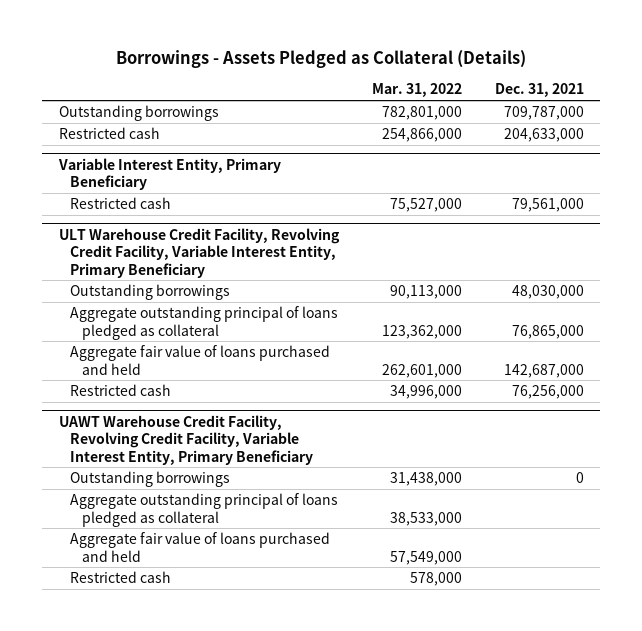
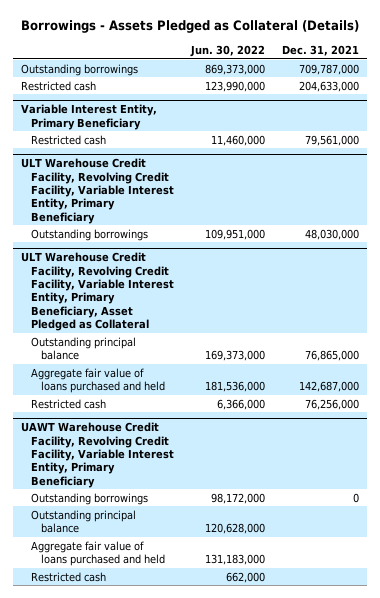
- | Mar. 31, 2022 | Dec. 31, 2021
+ | Jun. 30, 2022 | Dec. 31, 2021
@ ULT Warehouse Credit Facility, Revolving Credit Facility, Variable Interest Entity, Primary Beneficiary
- Aggregate outstanding principal of loans pledged as collateral | 123,362,000 | 76,865,000
+ ULT Warehouse Credit Facility, Revolving Credit Facility, Variable Interest Entity, Primary Beneficiary, Asset Pledged as Collateral
+ Outstanding principal balance | 169,373,000 | 76,865,000
@ UAWT Warehouse Credit Facility, Revolving Credit Facility, Variable Interest Entity, Primary Beneficiary
- Aggregate outstanding principal of loans pledged as collateral | 38,533,000 |
+ Outstanding principal balance | 120,628,000 |

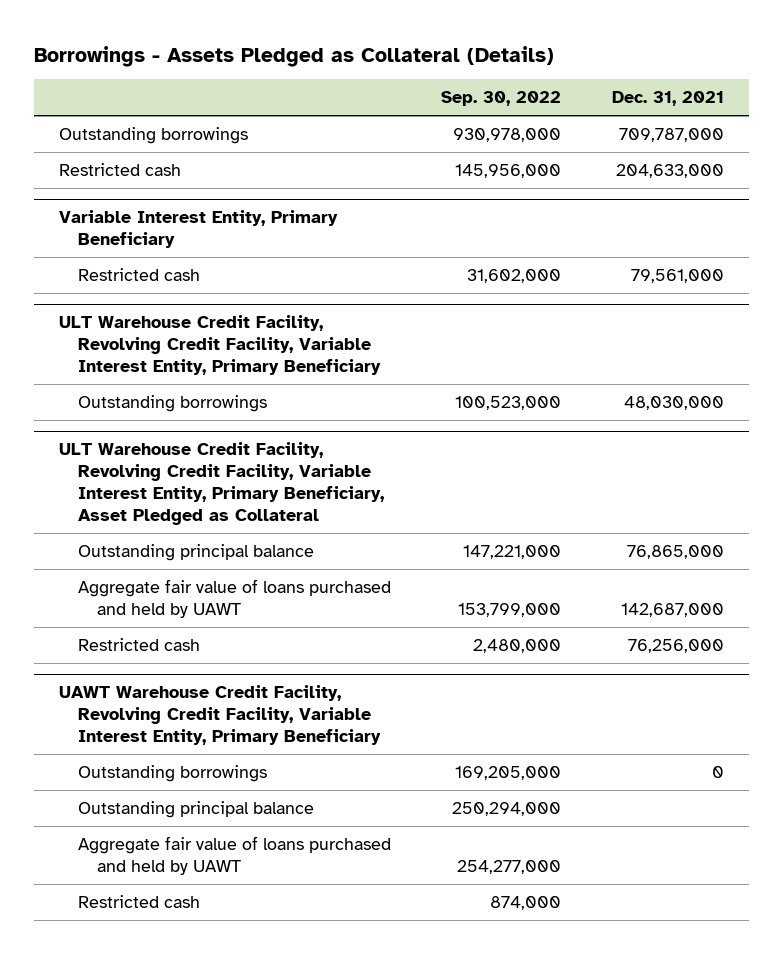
- | Jun. 30, 2022 | Dec. 31, 2021
+ | Sep. 30, 2022 | Dec. 31, 2021
@ ULT Warehouse Credit Facility, Revolving Credit Facility, Variable Interest Entity, Primary Beneficiary, Asset Pledged as Collateral
- Aggregate fair value of loans purchased and held | 181,536,000 | 142,687,000
+ Aggregate fair value of loans purchased and held by UAWT | 153,799,000 | 142,687,000
@ UAWT Warehouse Credit Facility, Revolving Credit Facility, Variable Interest Entity, Primary Beneficiary
- Aggregate fair value of loans purchased and held | 131,183,000 |
+ Aggregate fair value of loans purchased and held by UAWT | 254,277,000 |

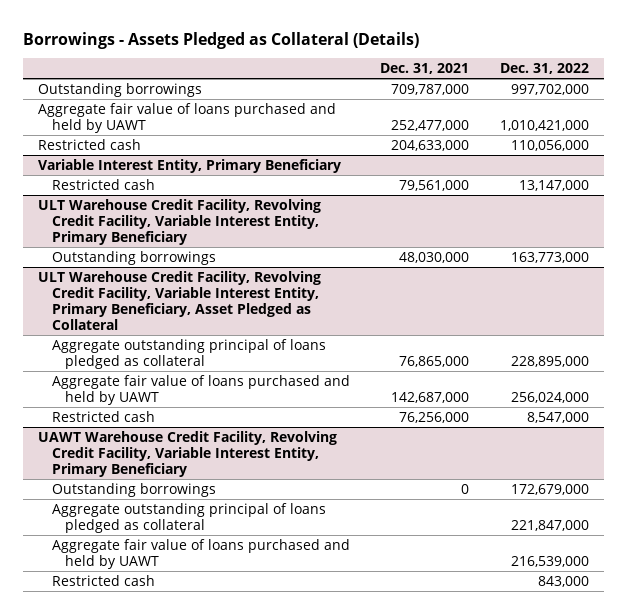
- | Sep. 30, 2022 | Dec. 31, 2021
+ | Dec. 31, 2021 | Dec. 31, 2022
+ Aggregate fair value of loans purchased and held by UAWT | 252,477,000 | 1,010,421,000
@ ULT Warehouse Credit Facility, Revolving Credit Facility, Variable Interest Entity, Primary Beneficiary, Asset Pledged as Collateral
- Outstanding principal balance | 147,221,000 | 76,865,000
+ Aggregate outstanding principal of loans pledged as collateral | 76,865,000 | 228,895,000
@ UAWT Warehouse Credit Facility, Revolving Credit Facility, Variable Interest Entity, Primary Beneficiary
- Outstanding principal balance | 250,294,000 |
+ Aggregate outstanding principal of loans pledged as collateral | | 221,847,000

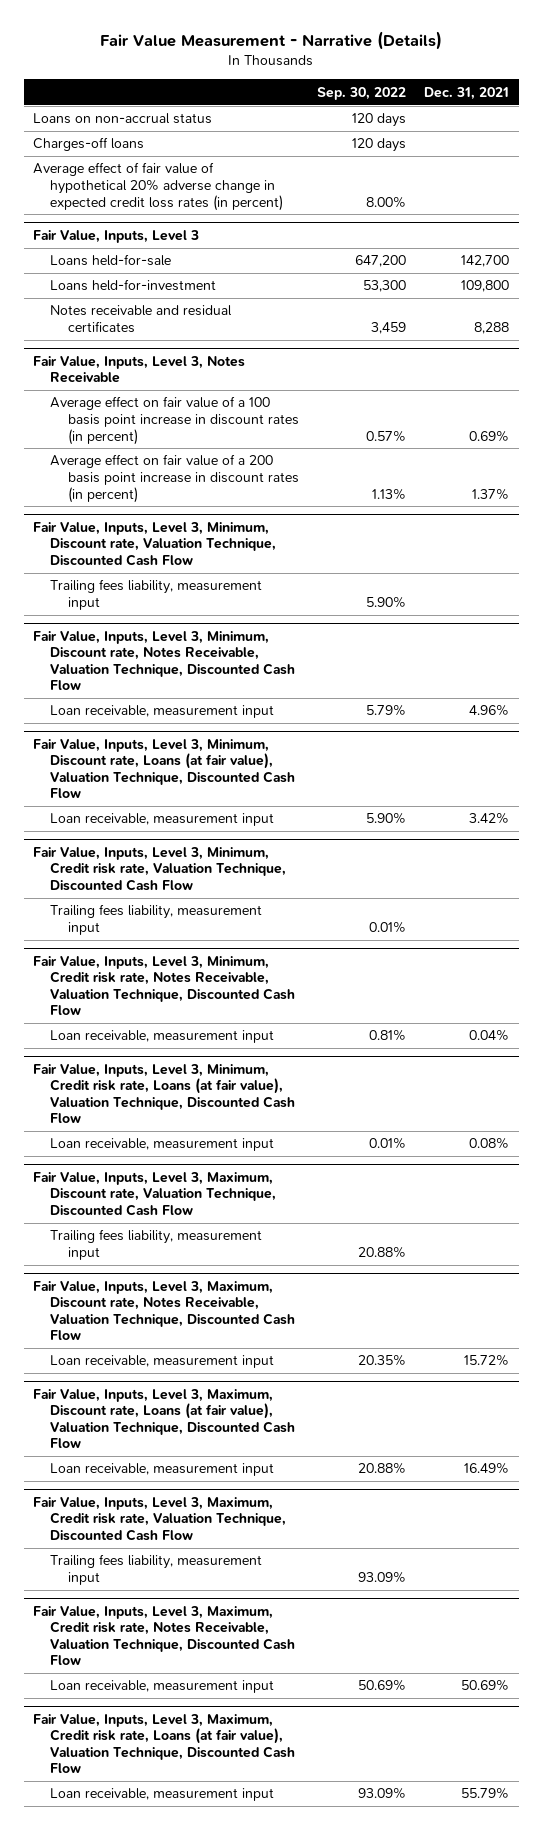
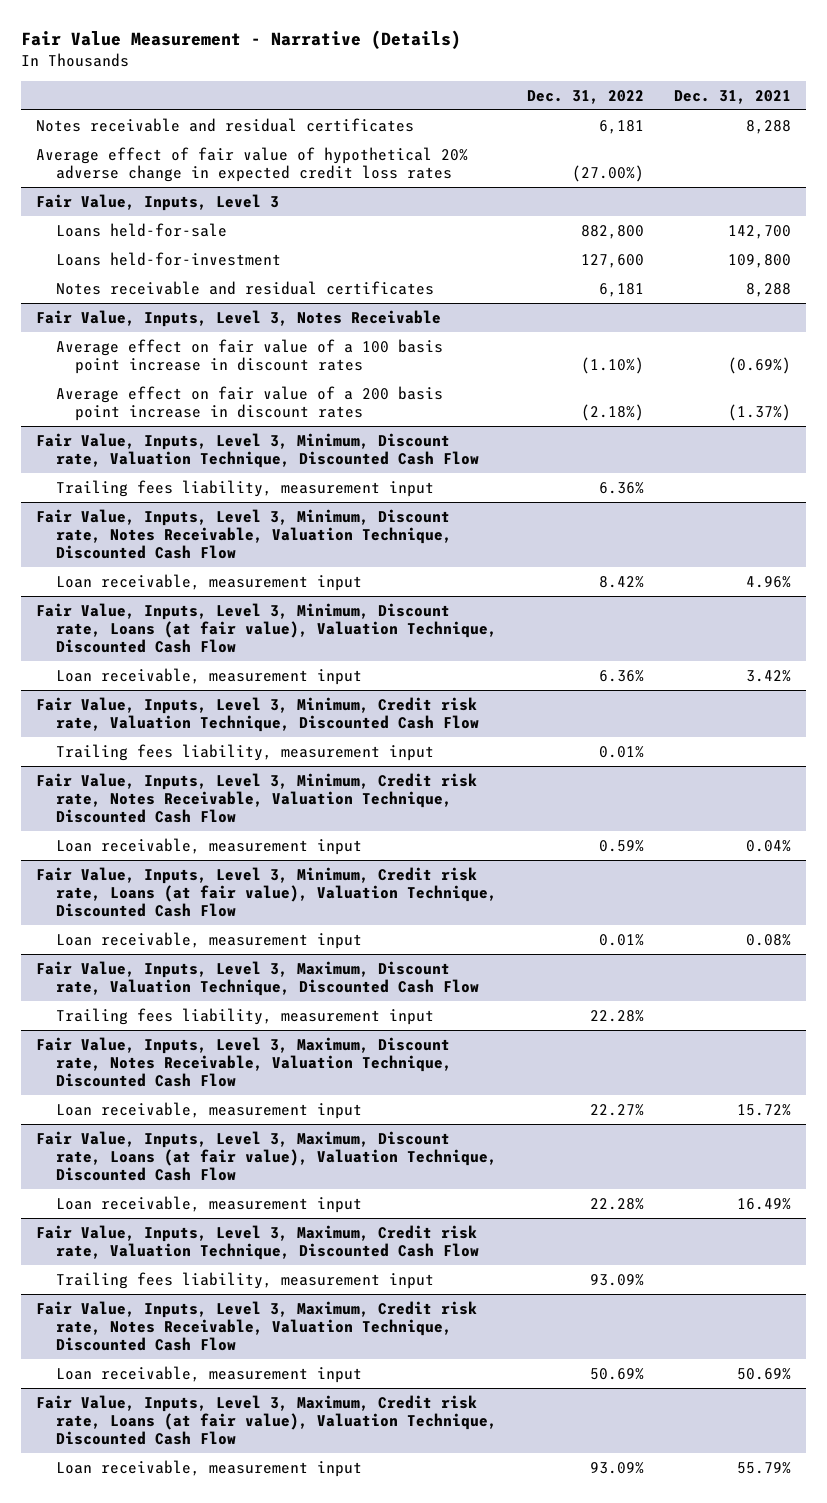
- | Sep. 30, 2022 | Dec. 31, 2021
+ | Dec. 31, 2022 | Dec. 31, 2021
- Loans on non-accrual status | 120 days |
- Charges-off loans | 120 days |
- Average effect of fair value of hypothetical 20% adverse change in expected credit loss rates (in percent) | 8.00% |
+ Notes receivable and residual certificates | 6,181 | 8,288
+ Average effect of fair value of hypothetical 20% adverse change in expected credit loss rates | (27.00%) |
@ Fair Value, Inputs, Level 3, Notes Receivable
- Average effect on fair value of a 100 basis point increase in discount rates (in percent) | 0.57% | 0.69%
- Average effect on fair value of a 200 basis point increase in discount rates (in percent) | 1.13% | 1.37%
+ Average effect on fair value of a 100 basis point increase in discount rates | (1.10%) | (0.69%)
+ Average effect on fair value of a 200 basis point increase in discount rates | (2.18%) | (1.37%)

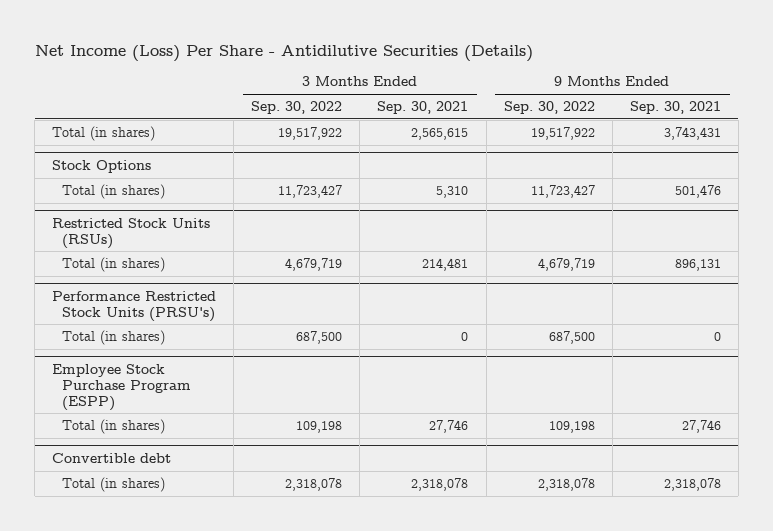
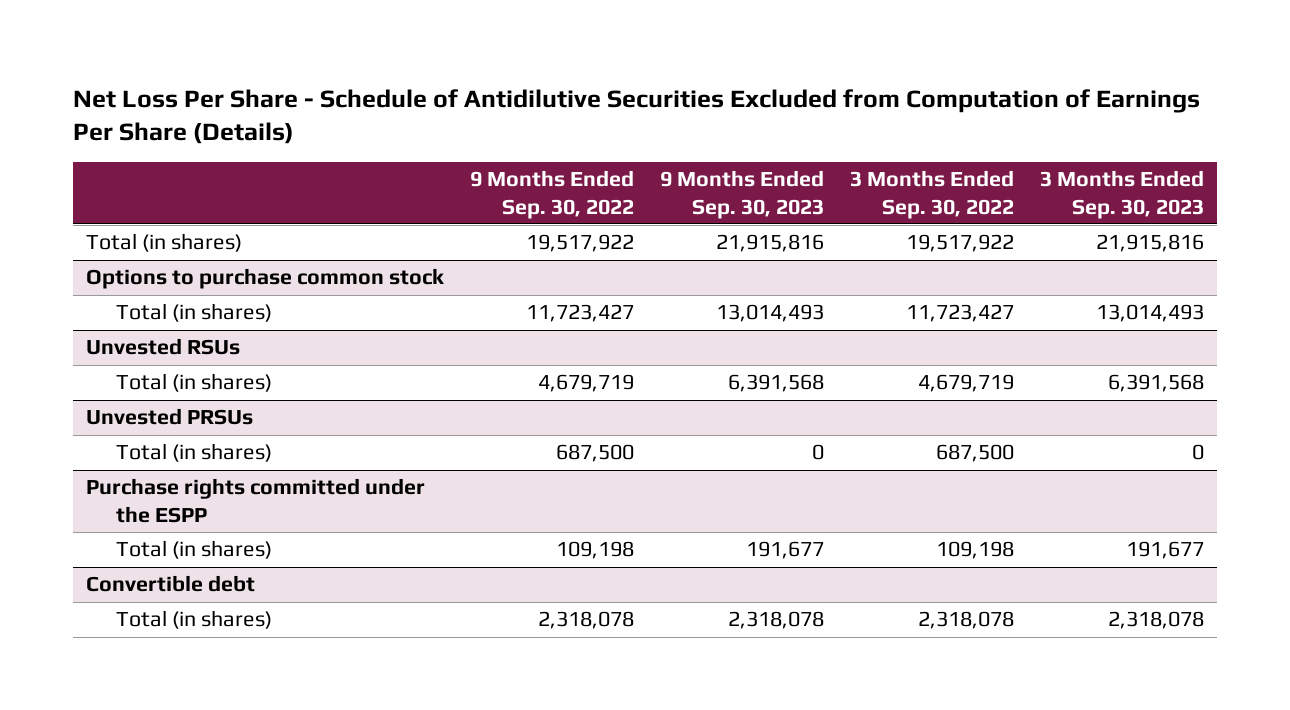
- Net Income (Loss) Per Share - Antidilutive Securities (Details)
+ Net Loss Per Share - Schedule of Antidilutive Securities Excluded from Computation of Earnings Per Share (Details)
- | 3 Months Ended Sep. 30, 2022 | 3 Months Ended Sep. 30, 2021 | 9 Months Ended Sep. 30, 2022 | 9 Months Ended Sep. 30, 2021
+ | 9 Months Ended Sep. 30, 2022 | 9 Months Ended Sep. 30, 2023 | 3 Months Ended Sep. 30, 2022 | 3 Months Ended Sep. 30, 2023
- Stock Options
+ Options to purchase common stock
- Restricted Stock Units (RSUs)
+ Unvested RSUs
- Performance Restricted Stock Units (PRSU's)
+ Unvested PRSUs
- Employee Stock Purchase Program (ESPP)
+ Purchase rights committed under the ESPP

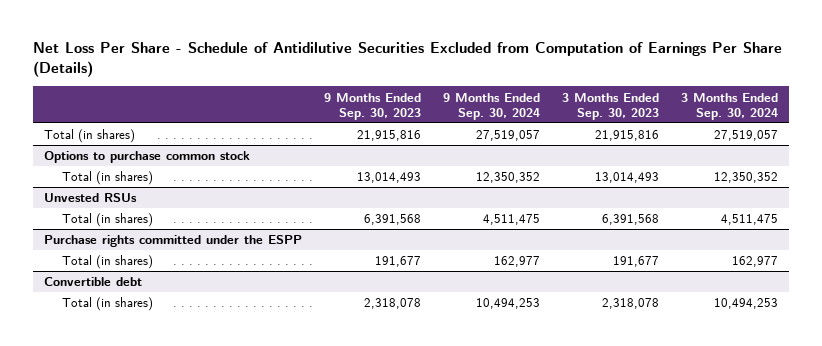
- | 9 Months Ended Sep. 30, 2022 | 9 Months Ended Sep. 30, 2023 | 3 Months Ended Sep. 30, 2022 | 3 Months Ended Sep. 30, 2023
+ | 9 Months Ended Sep. 30, 2023 | 9 Months Ended Sep. 30, 2024 | 3 Months Ended Sep. 30, 2023 | 3 Months Ended Sep. 30, 2024
- Unvested PRSUs
- Total (in shares) | 687,500 | 0 | 687,500 | 0

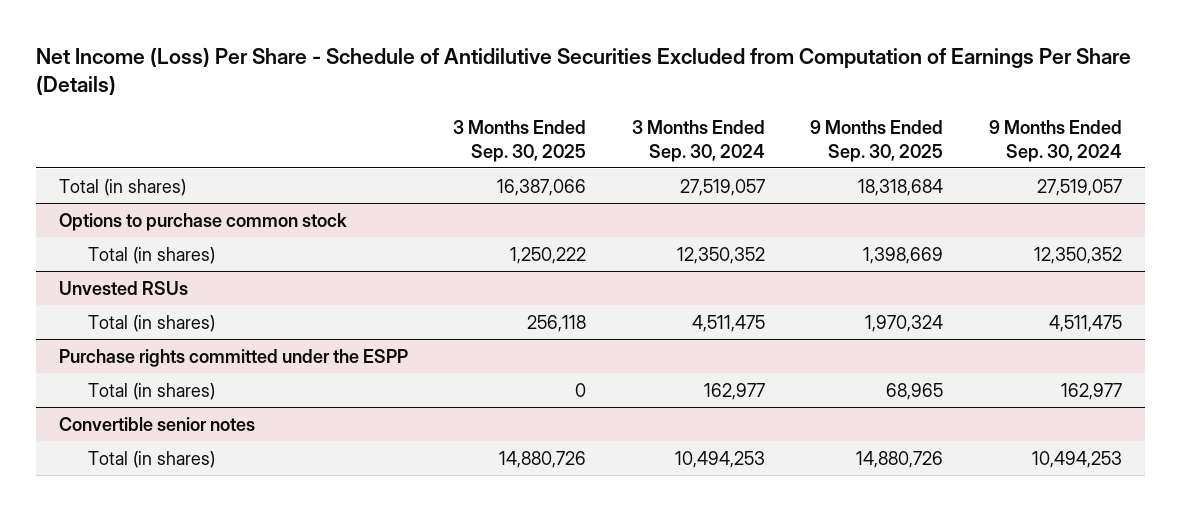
- Net Loss Per Share - Schedule of Antidilutive Securities Excluded from Computation of Earnings Per Share (Details)
+ Net Income (Loss) Per Share - Schedule of Antidilutive Securities Excluded from Computation of Earnings Per Share (Details)
- | 9 Months Ended Sep. 30, 2023 | 9 Months Ended Sep. 30, 2024 | 3 Months Ended Sep. 30, 2023 | 3 Months Ended Sep. 30, 2024
+ | 3 Months Ended Sep. 30, 2025 | 3 Months Ended Sep. 30, 2024 | 9 Months Ended Sep. 30, 2025 | 9 Months Ended Sep. 30, 2024
- Convertible debt
+ Convertible senior notes

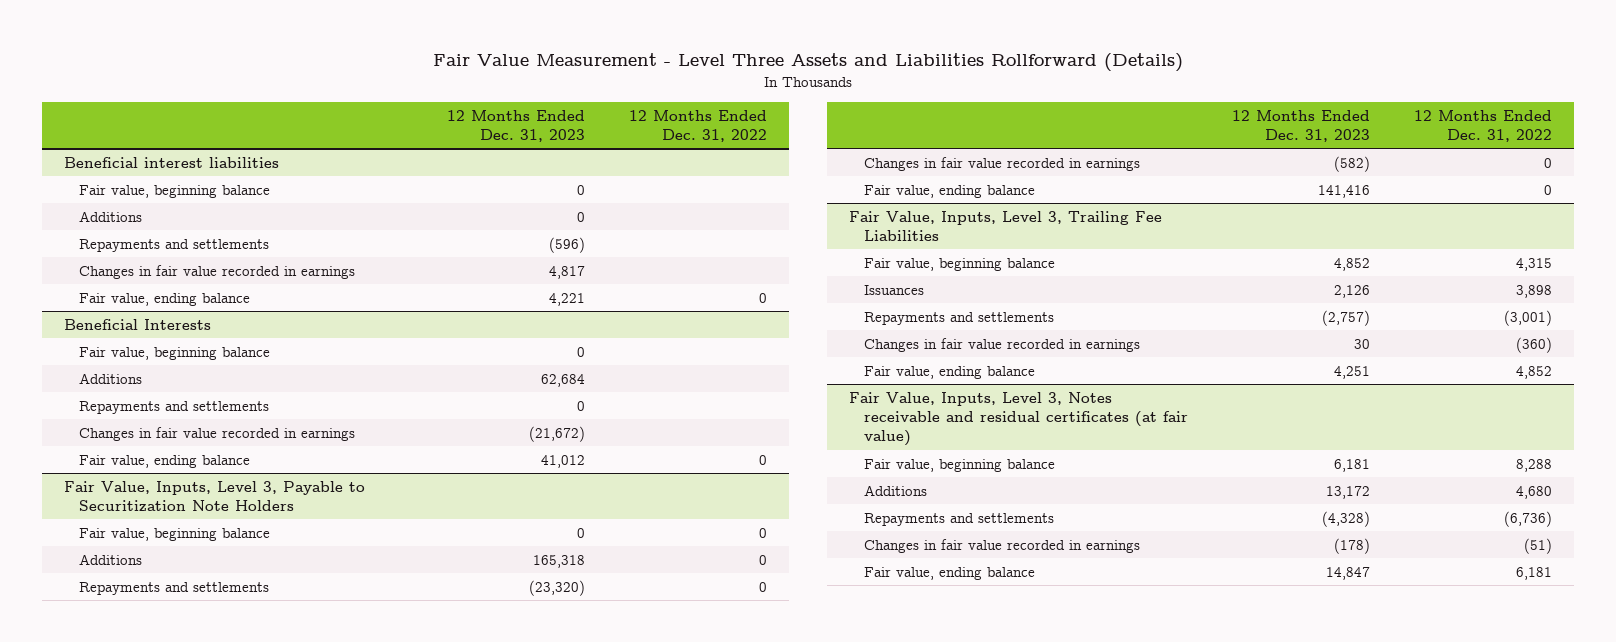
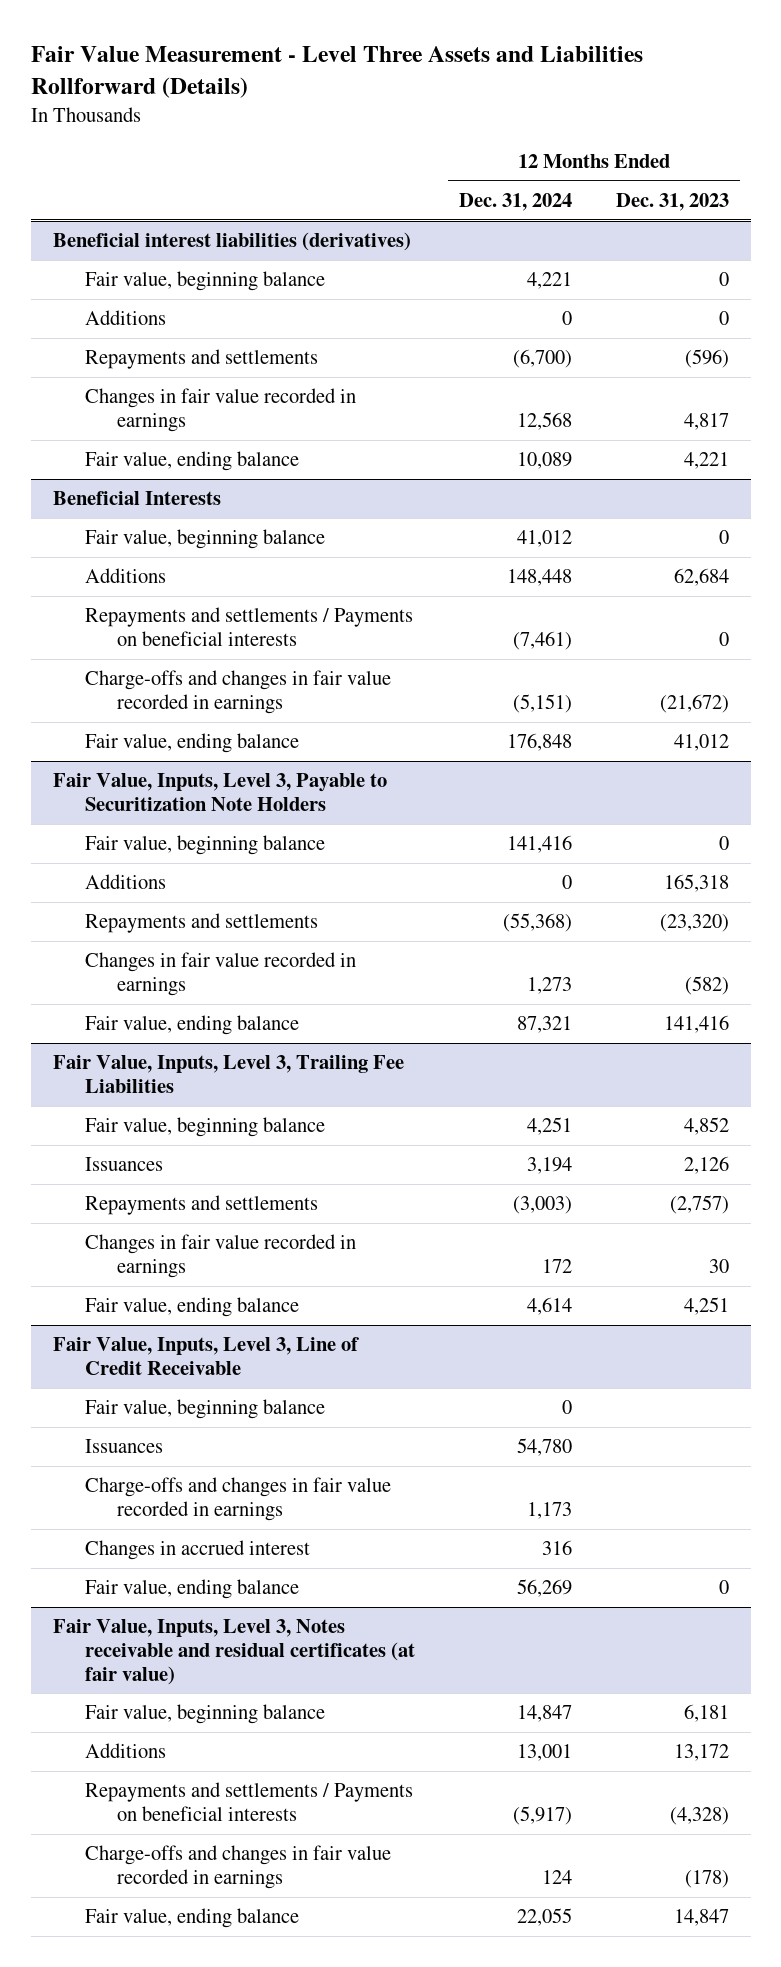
- | 12 Months Ended Dec. 31, 2023 | 12 Months Ended Dec. 31, 2022
+ | 12 Months Ended Dec. 31, 2024 | 12 Months Ended Dec. 31, 2023
- Beneficial interest liabilities
+ Beneficial interest liabilities (derivatives)
@ Beneficial Interests
- Repayments and settlements | 0 |
- Changes in fair value recorded in earnings | (21,672) |
+ Repayments and settlements / Payments on beneficial interests | (7,461) | 0
+ Charge-offs and changes in fair value recorded in earnings | (5,151) | (21,672)
+ Fair Value, Inputs, Level 3, Line of Credit Receivable
+ Fair value, beginning balance | 0 |
+ Issuances | 54,780 |
+ Charge-offs and changes in fair value recorded in earnings | 1,173 |
+ Changes in accrued interest | 316 |
+ Fair value, ending balance | 56,269 | 0
@ Fair Value, Inputs, Level 3, Notes receivable and residual certificates (at fair value)
- Repayments and settlements | (4,328) | (6,736)
- Changes in fair value recorded in earnings | (178) | (51)
+ Repayments and settlements / Payments on beneficial interests | (5,917) | (4,328)
+ Charge-offs and changes in fair value recorded in earnings | 124 | (178)

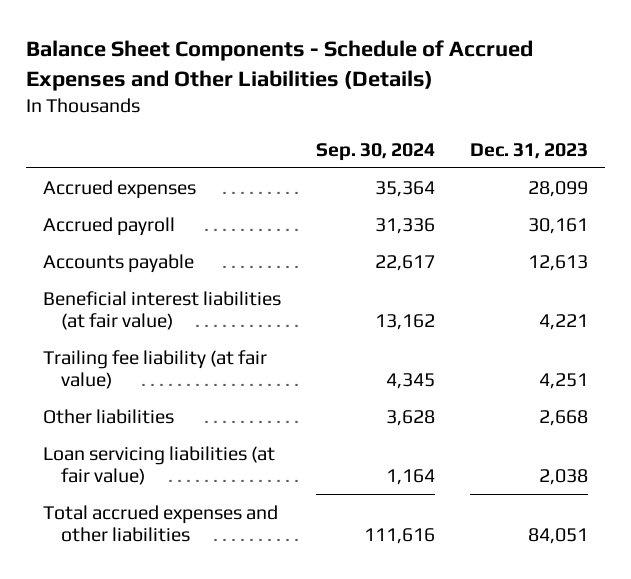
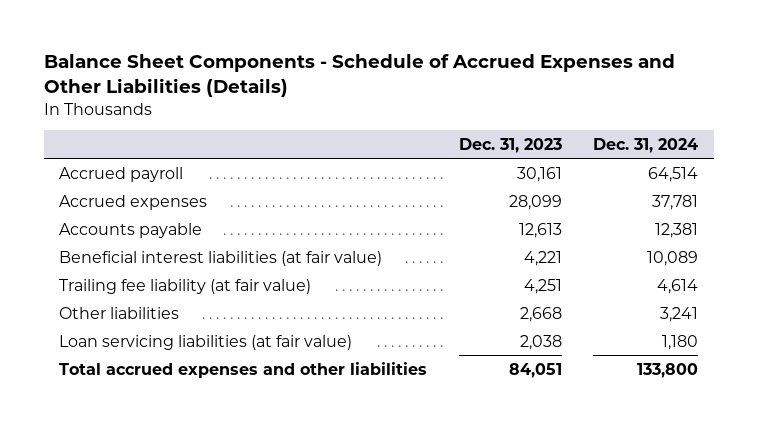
- | Sep. 30, 2024 | Dec. 31, 2023
+ | Dec. 31, 2023 | Dec. 31, 2024
moved down: Accrued expenses | 28,099 | 37,781

